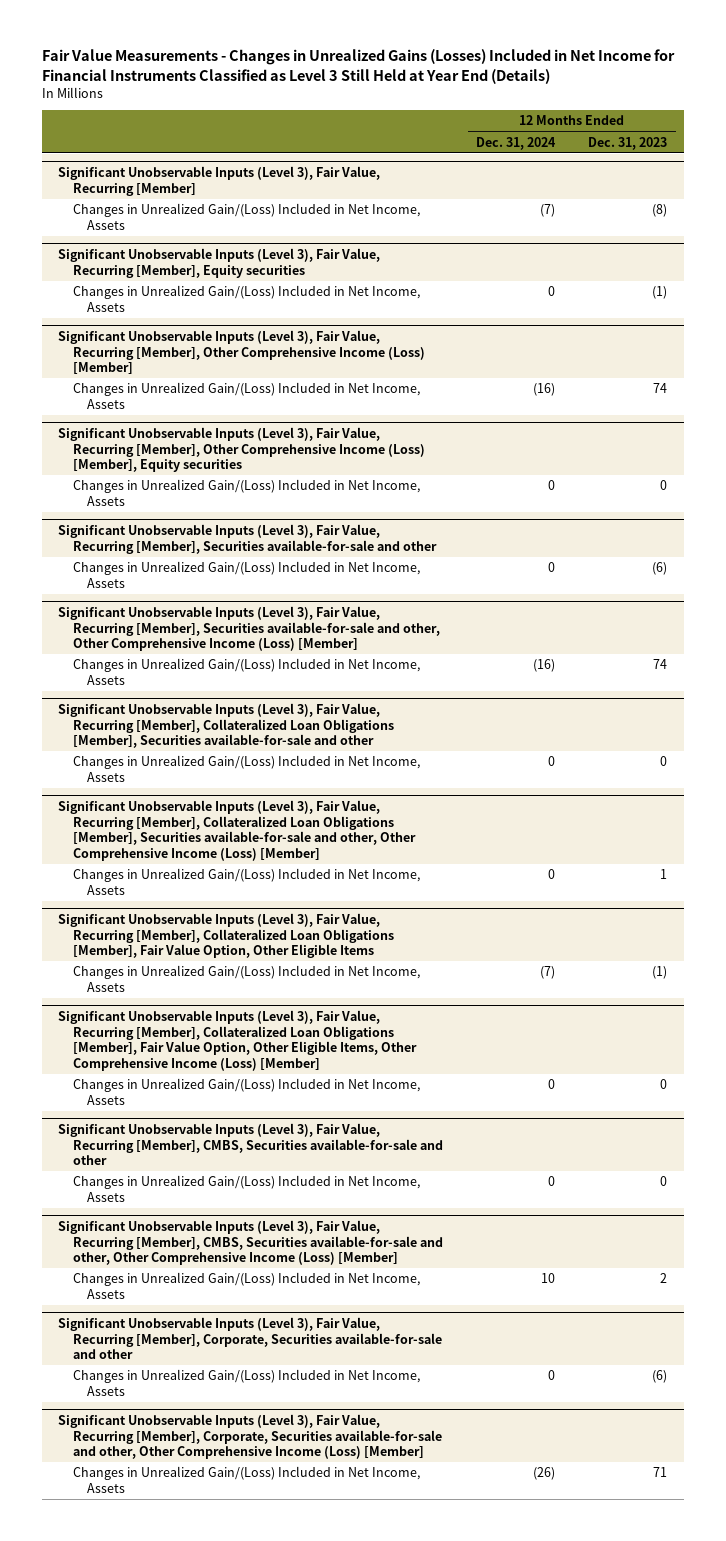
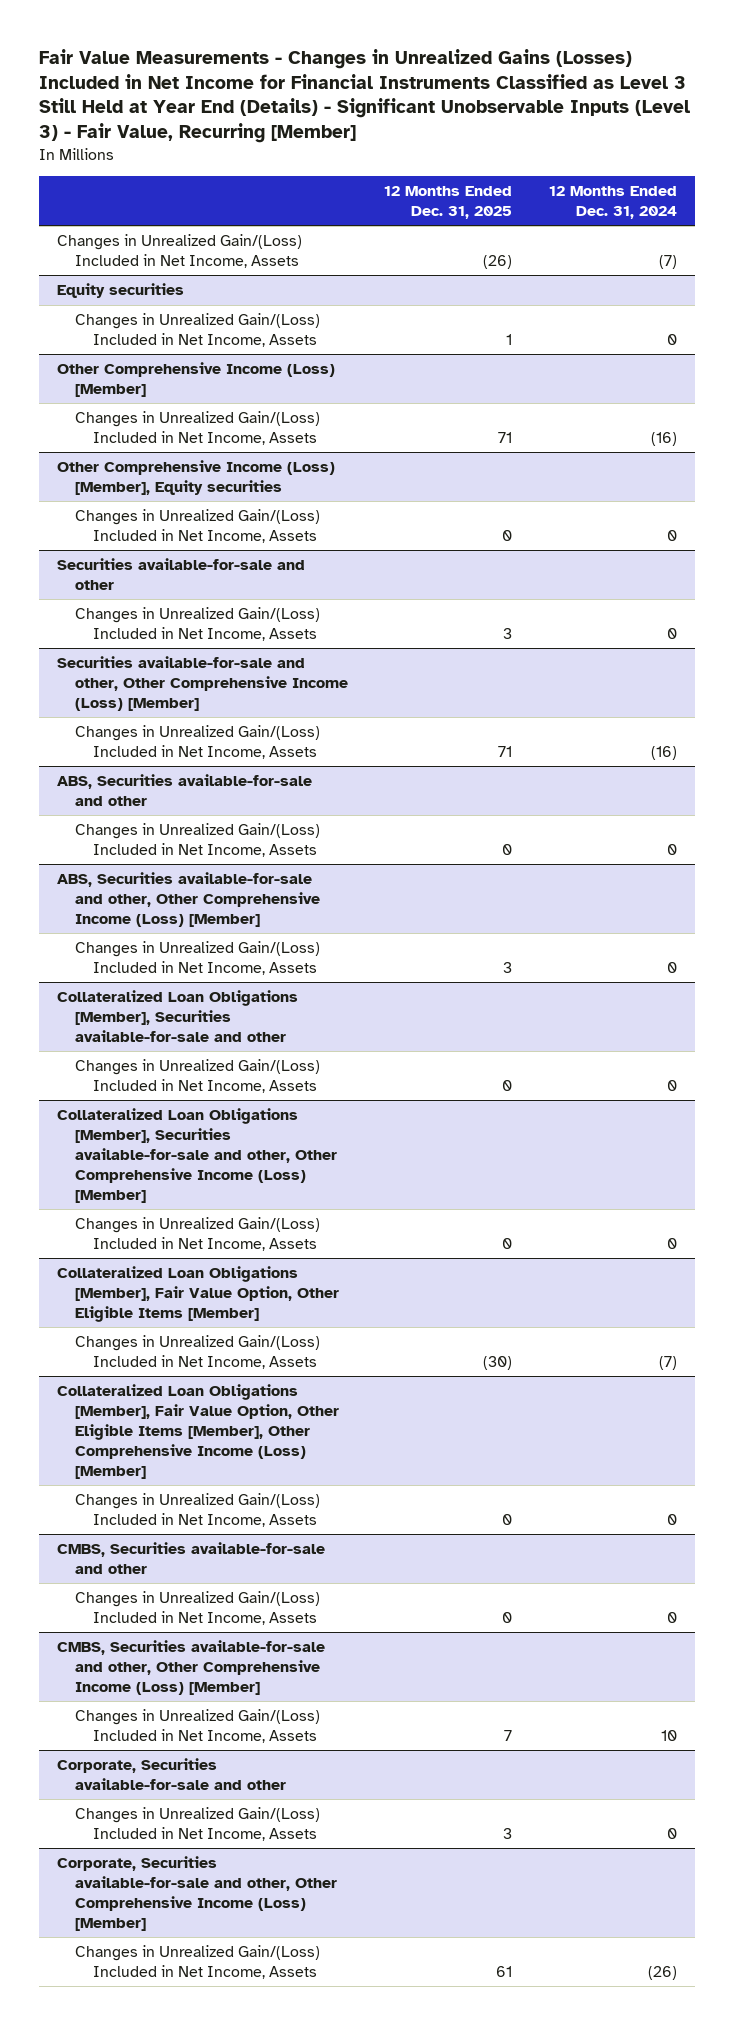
- Fair Value Measurements - Changes in Unrealized Gains (Losses) Included in Net Income for Financial Instruments Classified as Level 3 Still Held at Year End (Details)
+ Fair Value Measurements - Changes in Unrealized Gains (Losses) Included in Net Income for Financial Instruments Classified as Level 3 Still Held at Year End (Details) - Significant Unobservable Inputs (Level 3) - Fair Value, Recurring [Member]
- | 12 Months Ended Dec. 31, 2024 | 12 Months Ended Dec. 31, 2023
+ | 12 Months Ended Dec. 31, 2025 | 12 Months Ended Dec. 31, 2024
- Significant Unobservable Inputs (Level 3), Fair Value, Recurring [Member]
- Significant Unobservable Inputs (Level 3), Fair Value, Recurring [Member], Equity securities
+ Equity securities
- Significant Unobservable Inputs (Level 3), Fair Value, Recurring [Member], Other Comprehensive Income (Loss) [Member]
+ Other Comprehensive Income (Loss) [Member]
- Significant Unobservable Inputs (Level 3), Fair Value, Recurring [Member], Other Comprehensive Income (Loss) [Member], Equity securities
+ Other Comprehensive Income (Loss) [Member], Equity securities
- Significant Unobservable Inputs (Level 3), Fair Value, Recurring [Member], Securities available-for-sale and other
+ Securities available-for-sale and other
- Significant Unobservable Inputs (Level 3), Fair Value, Recurring [Member], Securities available-for-sale and other, Other Comprehensive Income (Loss) [Member]
+ Securities available-for-sale and other, Other Comprehensive Income (Loss) [Member]
- Significant Unobservable Inputs (Level 3), Fair Value, Recurring [Member], Collateralized Loan Obligations [Member], Securities available-for-sale and other
+ ABS, Securities available-for-sale and other
- Significant Unobservable Inputs (Level 3), Fair Value, Recurring [Member], Collateralized Loan Obligations [Member], Securities available-for-sale and other, Other Comprehensive Income (Loss) [Member]
+ ABS, Securities available-for-sale and other, Other Comprehensive Income (Loss) [Member]
- Significant Unobservable Inputs (Level 3), Fair Value, Recurring [Member], Collateralized Loan Obligations [Member], Fair Value Option, Other Eligible Items
+ Collateralized Loan Obligations [Member], Securities available-for-sale and other
+ Changes in Unrealized Gain/(Loss) Included in Net Income, Assets | 0 | 0
+ Collateralized Loan Obligations [Member], Securities available-for-sale and other, Other Comprehensive Income (Loss) [Member]
+ Changes in Unrealized Gain/(Loss) Included in Net Income, Assets | 0 | 0
+ Collateralized Loan Obligations [Member], Fair Value Option, Other Eligible Items [Member]
- Significant Unobservable Inputs (Level 3), Fair Value, Recurring [Member], Collateralized Loan Obligations [Member], Fair Value Option, Other Eligible Items, Other Comprehensive Income (Loss) [Member]
+ Collateralized Loan Obligations [Member], Fair Value Option, Other Eligible Items [Member], Other Comprehensive Income (Loss) [Member]
- Significant Unobservable Inputs (Level 3), Fair Value, Recurring [Member], CMBS, Securities available-for-sale and other
+ CMBS, Securities available-for-sale and other
- Significant Unobservable Inputs (Level 3), Fair Value, Recurring [Member], CMBS, Securities available-for-sale and other, Other Comprehensive Income (Loss) [Member]
+ CMBS, Securities available-for-sale and other, Other Comprehensive Income (Loss) [Member]
- Significant Unobservable Inputs (Level 3), Fair Value, Recurring [Member], Corporate, Securities available-for-sale and other
+ Corporate, Securities available-for-sale and other
- Significant Unobservable Inputs (Level 3), Fair Value, Recurring [Member], Corporate, Securities available-for-sale and other, Other Comprehensive Income (Loss) [Member]
+ Corporate, Securities available-for-sale and other, Other Comprehensive Income (Loss) [Member]

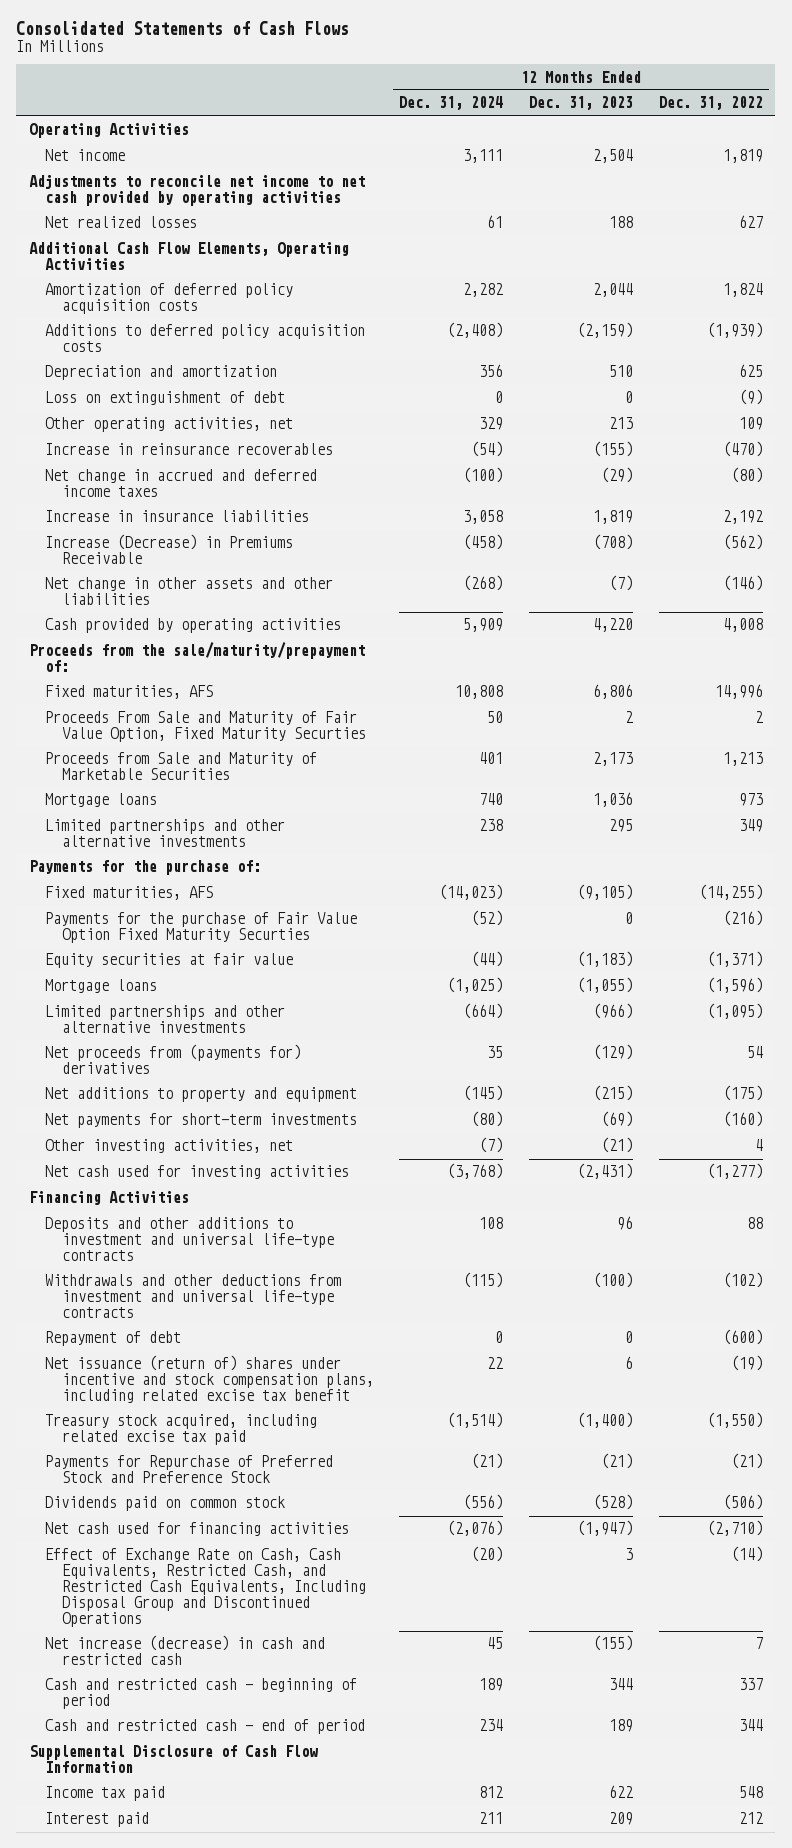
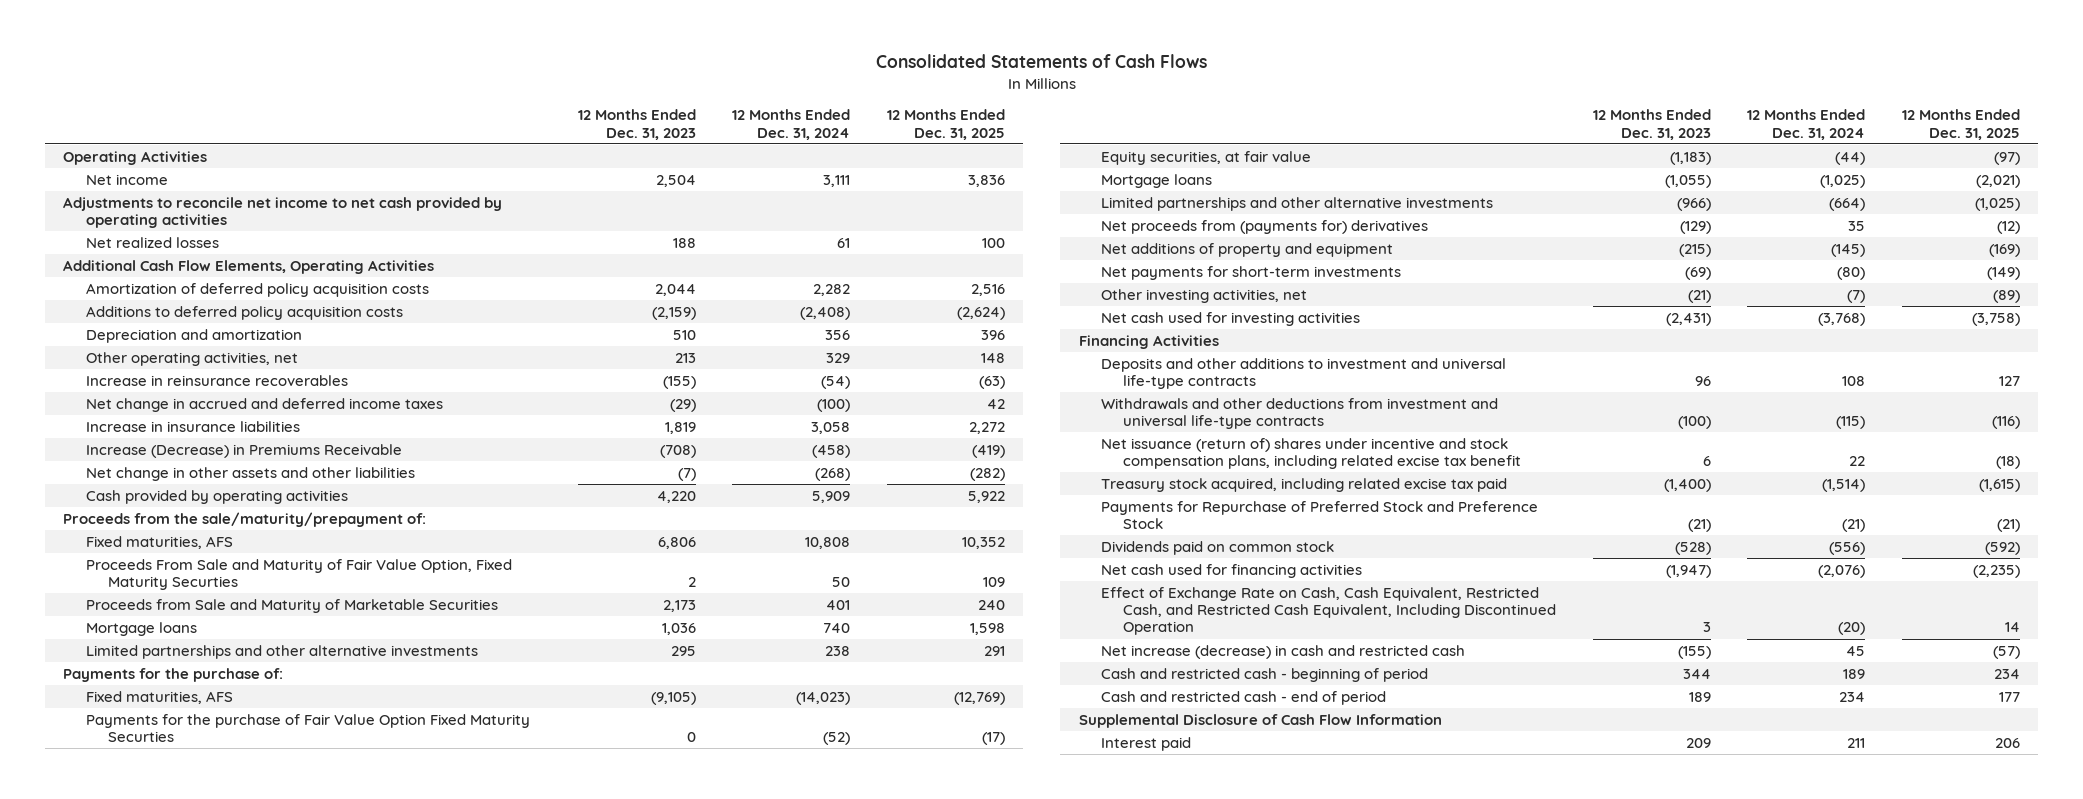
- | 12 Months Ended Dec. 31, 2024 | 12 Months Ended Dec. 31, 2023 | 12 Months Ended Dec. 31, 2022
+ | 12 Months Ended Dec. 31, 2023 | 12 Months Ended Dec. 31, 2024 | 12 Months Ended Dec. 31, 2025
- Loss on extinguishment of debt | 0 | 0 | (9)
- Equity securities at fair value | (44) | (1,183) | (1,371)
+ Equity securities, at fair value | (1,183) | (44) | (97)
- Net additions to property and equipment | (145) | (215) | (175)
+ Net additions of property and equipment | (215) | (145) | (169)
- Repayment of debt | 0 | 0 | (600)
- Effect of Exchange Rate on Cash, Cash Equivalents, Restricted Cash, and Restricted Cash Equivalents, Including Disposal Group and Discontinued Operations | (20) | 3 | (14)
+ Effect of Exchange Rate on Cash, Cash Equivalent, Restricted Cash, and Restricted Cash Equivalent, Including Discontinued Operation | 3 | (20) | 14
- Income tax paid | 812 | 622 | 548

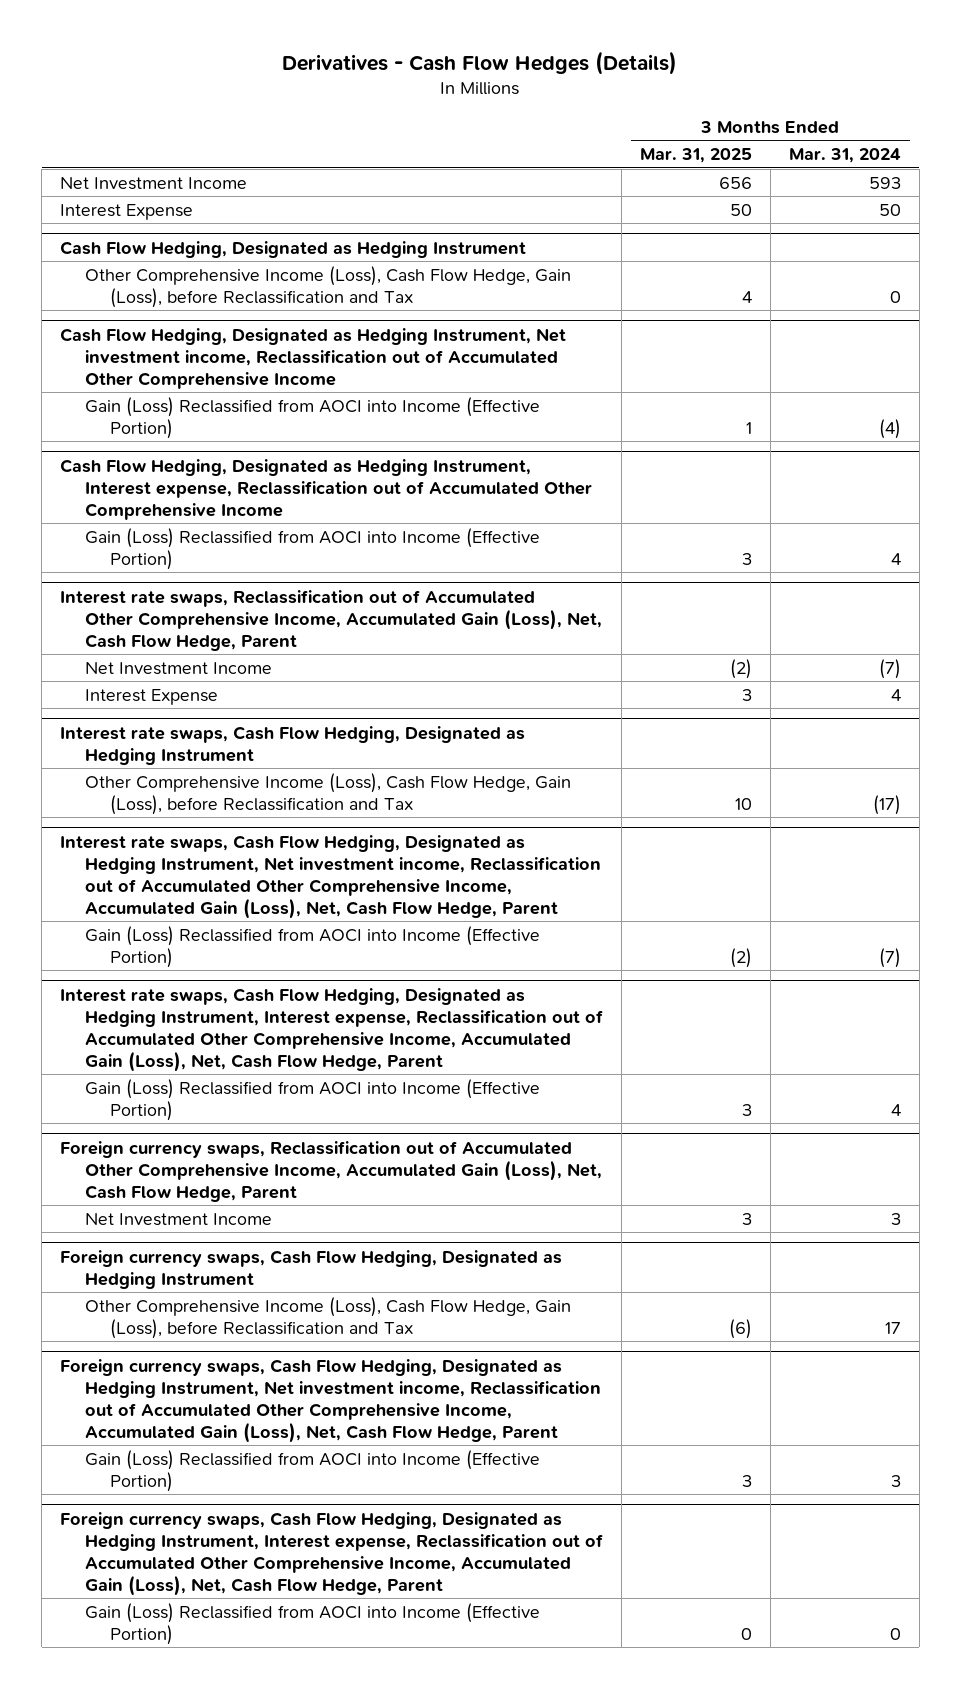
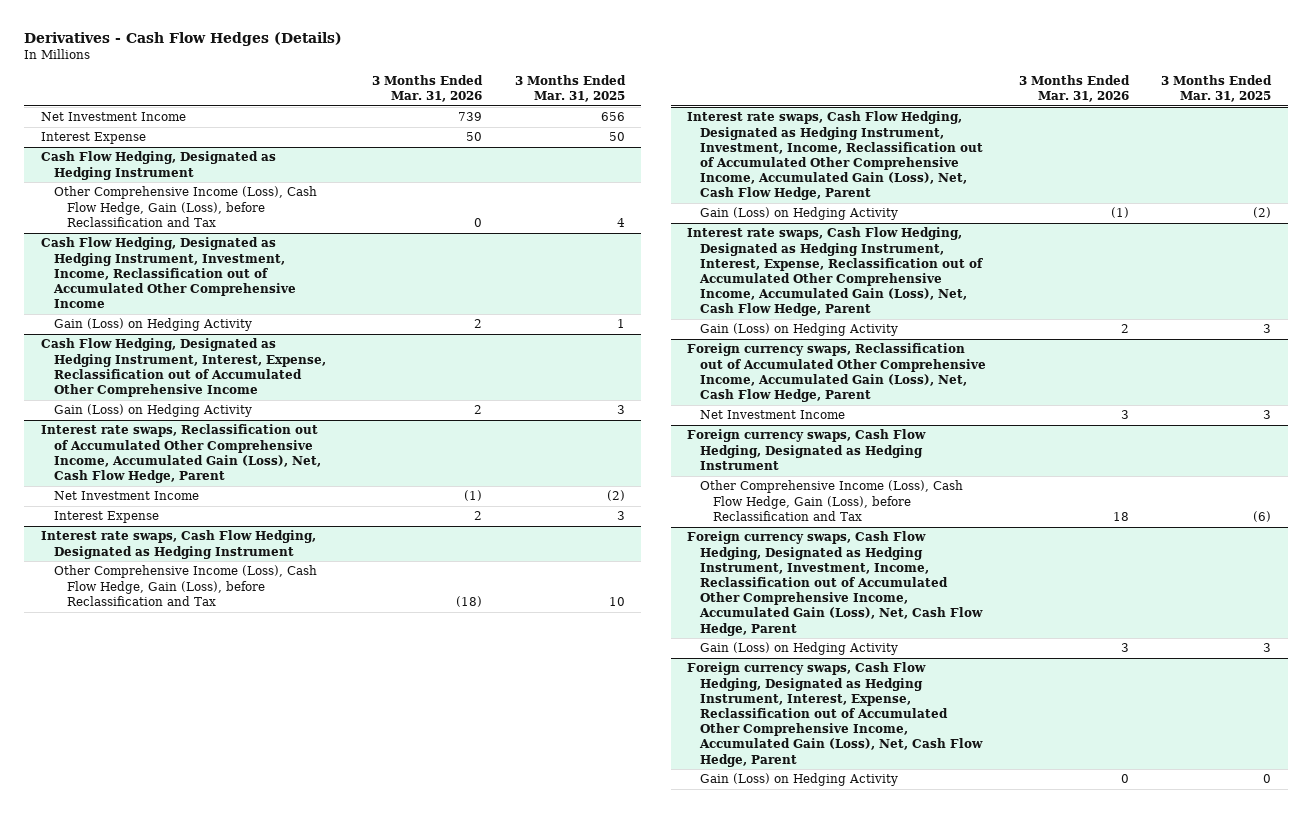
- | 3 Months Ended Mar. 31, 2025 | 3 Months Ended Mar. 31, 2024
+ | 3 Months Ended Mar. 31, 2026 | 3 Months Ended Mar. 31, 2025
- Cash Flow Hedging, Designated as Hedging Instrument, Net investment income, Reclassification out of Accumulated Other Comprehensive Income
- Gain (Loss) Reclassified from AOCI into Income (Effective Portion) | 1 | (4)
- Cash Flow Hedging, Designated as Hedging Instrument, Interest expense, Reclassification out of Accumulated Other Comprehensive Income
- Gain (Loss) Reclassified from AOCI into Income (Effective Portion) | 3 | 4
+ Cash Flow Hedging, Designated as Hedging Instrument, Investment, Income, Reclassification out of Accumulated Other Comprehensive Income
+ Gain (Loss) on Hedging Activity | 2 | 1
+ Cash Flow Hedging, Designated as Hedging Instrument, Interest, Expense, Reclassification out of Accumulated Other Comprehensive Income
+ Gain (Loss) on Hedging Activity | 2 | 3
- Interest rate swaps, Cash Flow Hedging, Designated as Hedging Instrument, Net investment income, Reclassification out of Accumulated Other Comprehensive Income, Accumulated Gain (Loss), Net, Cash Flow Hedge, Parent
- Gain (Loss) Reclassified from AOCI into Income (Effective Portion) | (2) | (7)
- Interest rate swaps, Cash Flow Hedging, Designated as Hedging Instrument, Interest expense, Reclassification out of Accumulated Other Comprehensive Income, Accumulated Gain (Loss), Net, Cash Flow Hedge, Parent
- Gain (Loss) Reclassified from AOCI into Income (Effective Portion) | 3 | 4
+ Interest rate swaps, Cash Flow Hedging, Designated as Hedging Instrument, Investment, Income, Reclassification out of Accumulated Other Comprehensive Income, Accumulated Gain (Loss), Net, Cash Flow Hedge, Parent
+ Gain (Loss) on Hedging Activity | (1) | (2)
+ Interest rate swaps, Cash Flow Hedging, Designated as Hedging Instrument, Interest, Expense, Reclassification out of Accumulated Other Comprehensive Income, Accumulated Gain (Loss), Net, Cash Flow Hedge, Parent
+ Gain (Loss) on Hedging Activity | 2 | 3
- Foreign currency swaps, Cash Flow Hedging, Designated as Hedging Instrument, Net investment income, Reclassification out of Accumulated Other Comprehensive Income, Accumulated Gain (Loss), Net, Cash Flow Hedge, Parent
- Gain (Loss) Reclassified from AOCI into Income (Effective Portion) | 3 | 3
- Foreign currency swaps, Cash Flow Hedging, Designated as Hedging Instrument, Interest expense, Reclassification out of Accumulated Other Comprehensive Income, Accumulated Gain (Loss), Net, Cash Flow Hedge, Parent
- Gain (Loss) Reclassified from AOCI into Income (Effective Portion) | 0 | 0
+ Foreign currency swaps, Cash Flow Hedging, Designated as Hedging Instrument, Investment, Income, Reclassification out of Accumulated Other Comprehensive Income, Accumulated Gain (Loss), Net, Cash Flow Hedge, Parent
+ Gain (Loss) on Hedging Activity | 3 | 3
+ Foreign currency swaps, Cash Flow Hedging, Designated as Hedging Instrument, Interest, Expense, Reclassification out of Accumulated Other Comprehensive Income, Accumulated Gain (Loss), Net, Cash Flow Hedge, Parent
+ Gain (Loss) on Hedging Activity | 0 | 0

